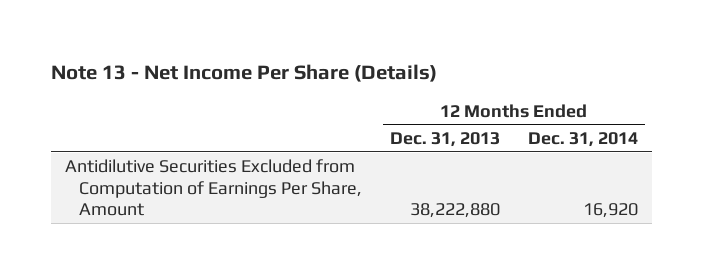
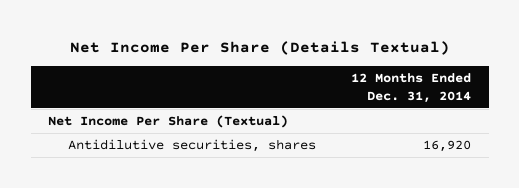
- Note 13 - Net Income Per Share (Details)
+ Net Income Per Share (Details Textual)
- | 12 Months Ended Dec. 31, 2013 | 12 Months Ended Dec. 31, 2014
+ | 12 Months Ended Dec. 31, 2014
- Antidilutive Securities Excluded from Computation of Earnings Per Share, Amount | 38,222,880 | 16,920
+ Net Income Per Share (Textual)
+ Antidilutive securities, shares | 16,920

